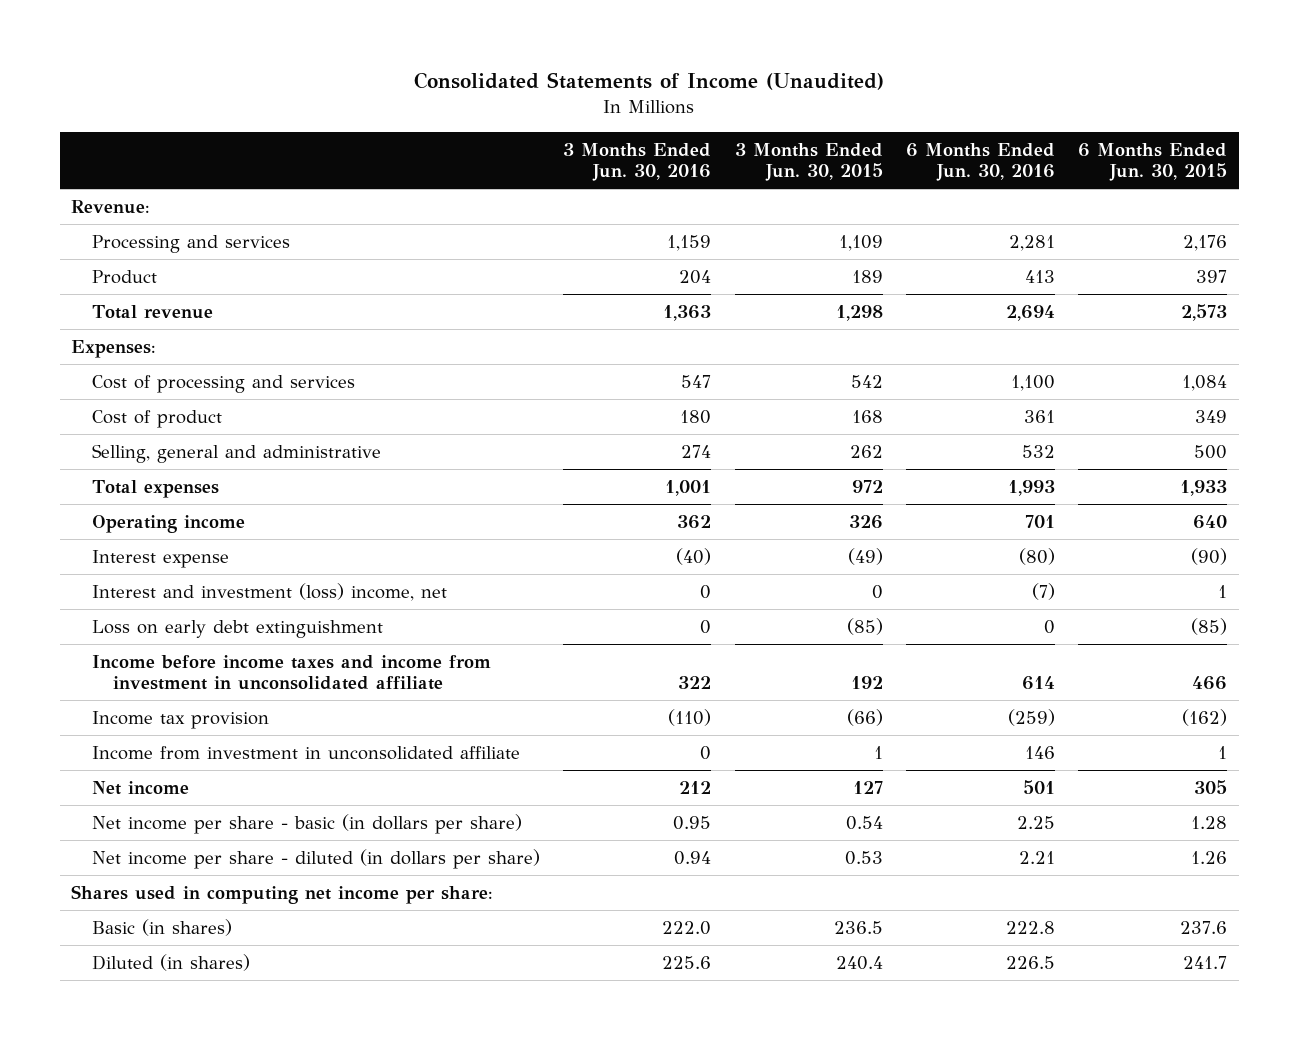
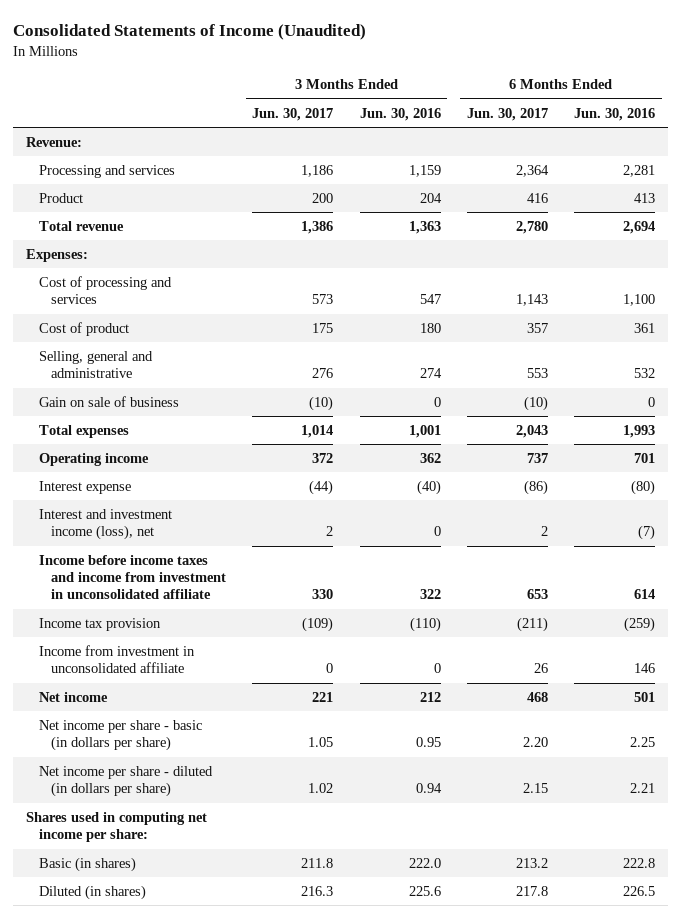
- | 3 Months Ended Jun. 30, 2016 | 3 Months Ended Jun. 30, 2015 | 6 Months Ended Jun. 30, 2016 | 6 Months Ended Jun. 30, 2015
+ | 3 Months Ended Jun. 30, 2017 | 3 Months Ended Jun. 30, 2016 | 6 Months Ended Jun. 30, 2017 | 6 Months Ended Jun. 30, 2016
+ Gain on sale of business | (10) | 0 | (10) | 0
- Interest and investment (loss) income, net | 0 | 0 | (7) | 1
- Loss on early debt extinguishment | 0 | (85) | 0 | (85)
+ Interest and investment income (loss), net | 2 | 0 | 2 | (7)

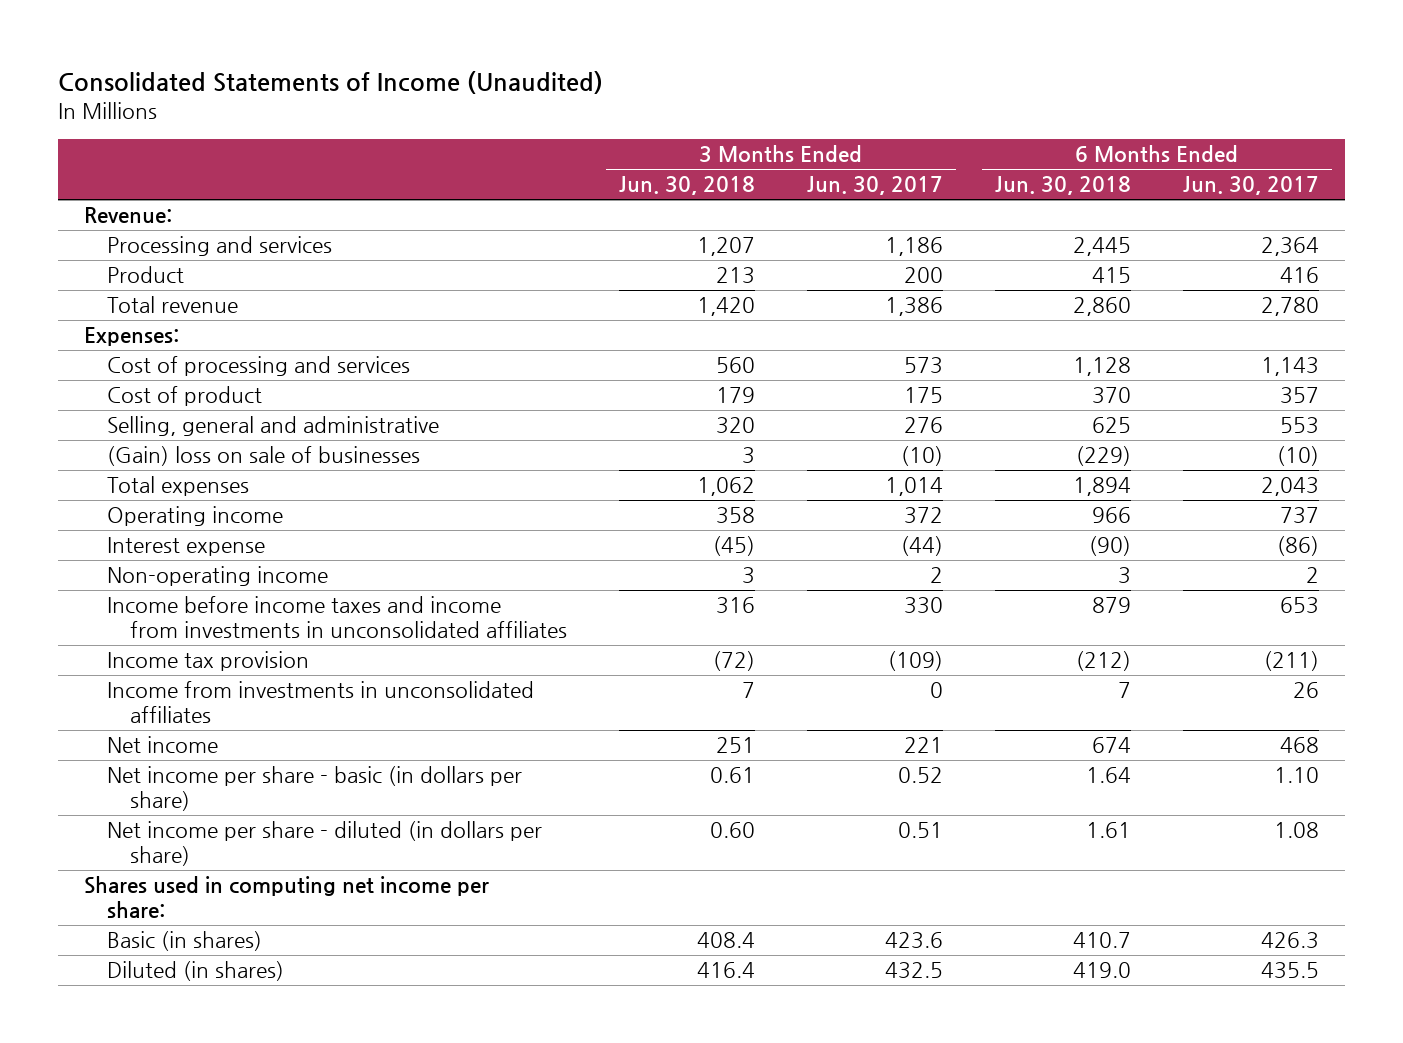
- | 3 Months Ended Jun. 30, 2017 | 3 Months Ended Jun. 30, 2016 | 6 Months Ended Jun. 30, 2017 | 6 Months Ended Jun. 30, 2016
+ | 3 Months Ended Jun. 30, 2018 | 3 Months Ended Jun. 30, 2017 | 6 Months Ended Jun. 30, 2018 | 6 Months Ended Jun. 30, 2017
- Gain on sale of business | (10) | 0 | (10) | 0
+ (Gain) loss on sale of businesses | 3 | (10) | (229) | (10)
- Interest and investment income (loss), net | 2 | 0 | 2 | (7)
- Income before income taxes and income from investment in unconsolidated affiliate | 330 | 322 | 653 | 614
+ Non-operating income | 3 | 2 | 3 | 2
+ Income before income taxes and income from investments in unconsolidated affiliates | 316 | 330 | 879 | 653
- Income from investment in unconsolidated affiliate | 0 | 0 | 26 | 146
+ Income from investments in unconsolidated affiliates | 7 | 0 | 7 | 26
- Net income per share - basic (in dollars per share) | 1.05 | 0.95 | 2.20 | 2.25
- Net income per share - diluted (in dollars per share) | 1.02 | 0.94 | 2.15 | 2.21
+ Net income per share - basic (in dollars per share) | 0.61 | 0.52 | 1.64 | 1.10
+ Net income per share - diluted (in dollars per share) | 0.60 | 0.51 | 1.61 | 1.08
- Basic (in shares) | 211.8 | 222.0 | 213.2 | 222.8
- Diluted (in shares) | 216.3 | 225.6 | 217.8 | 226.5
+ Basic (in shares) | 408.4 | 423.6 | 410.7 | 426.3
+ Diluted (in shares) | 416.4 | 432.5 | 419.0 | 435.5

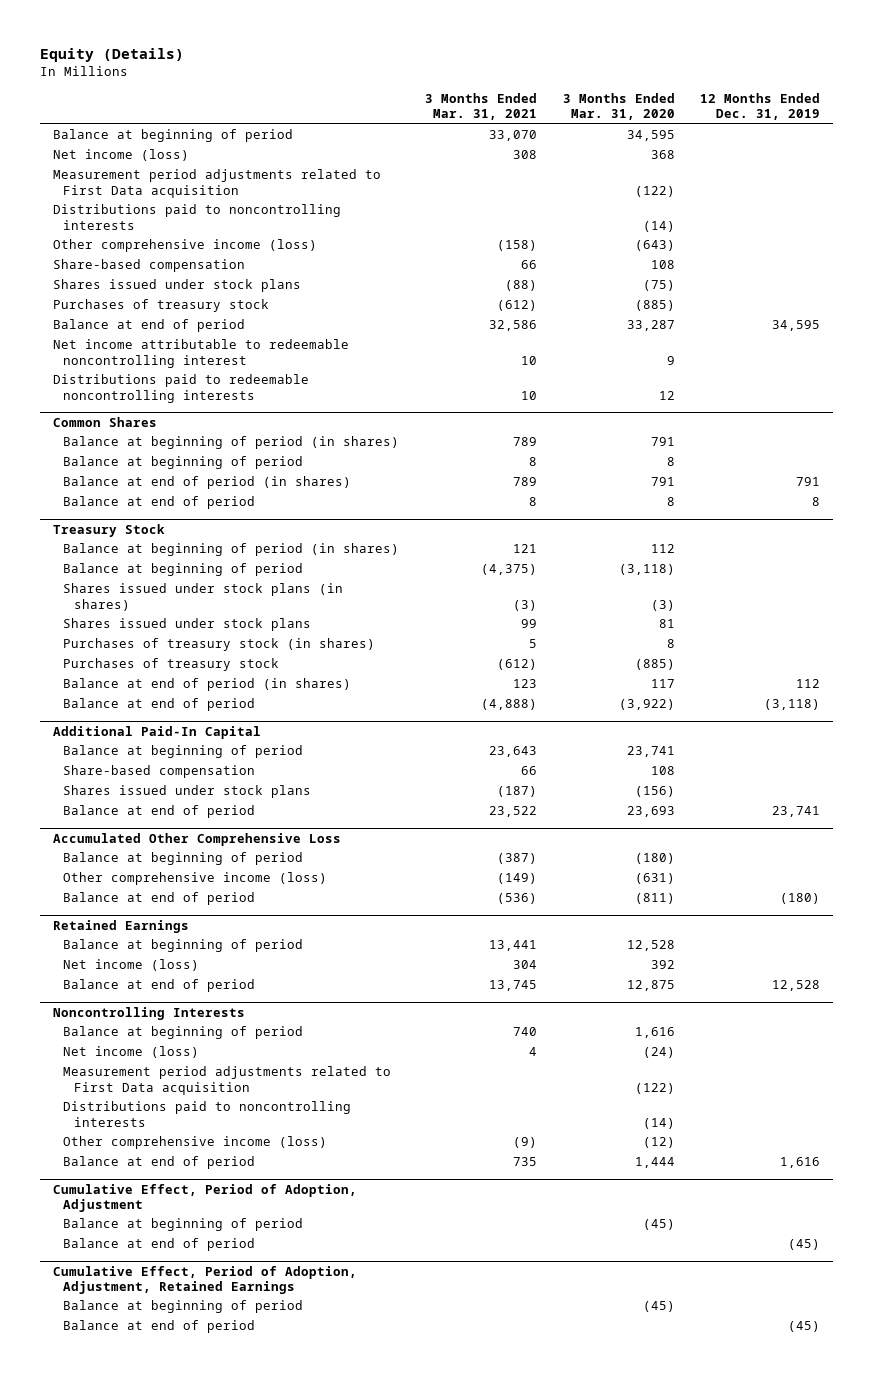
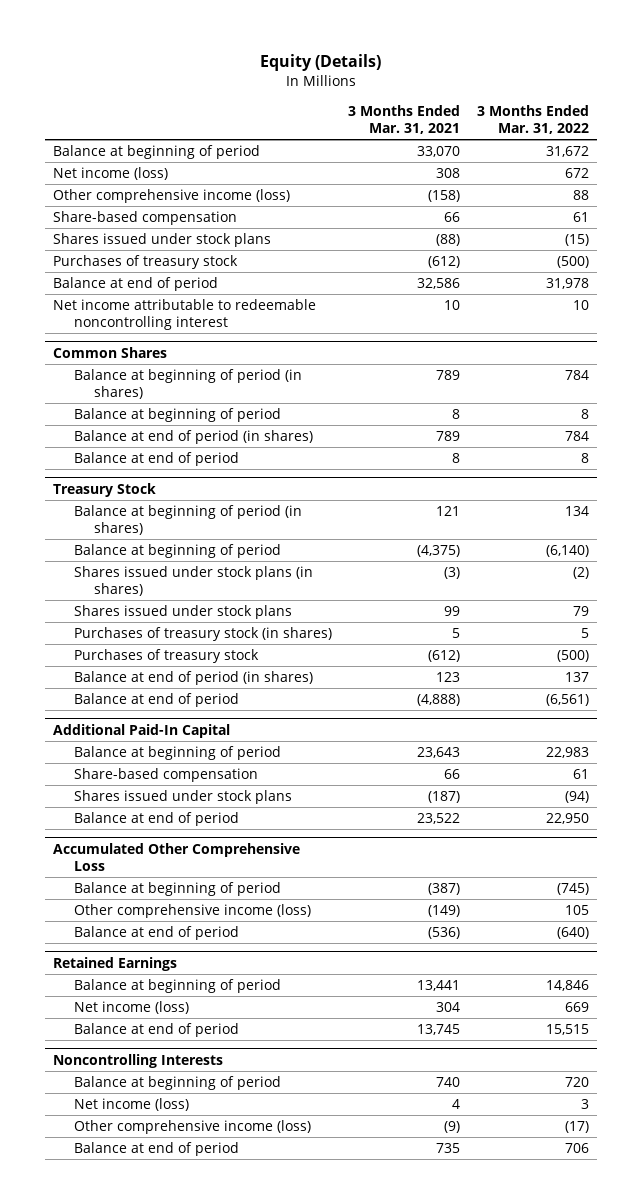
- | 3 Months Ended Mar. 31, 2021 | 3 Months Ended Mar. 31, 2020 | 12 Months Ended Dec. 31, 2019
+ | 3 Months Ended Mar. 31, 2021 | 3 Months Ended Mar. 31, 2022
- Measurement period adjustments related to First Data acquisition | | (122) |
- Distributions paid to noncontrolling interests | | (14) |
- Distributions paid to redeemable noncontrolling interests | 10 | 12 |
@ Noncontrolling Interests
- Measurement period adjustments related to First Data acquisition | | (122) |
- Distributions paid to noncontrolling interests | | (14) |
- Cumulative Effect, Period of Adoption, Adjustment
- Balance at beginning of period | | (45) |
- Balance at end of period | | | (45)
- Cumulative Effect, Period of Adoption, Adjustment, Retained Earnings
- Balance at beginning of period | | (45) |
- Balance at end of period | | | (45)

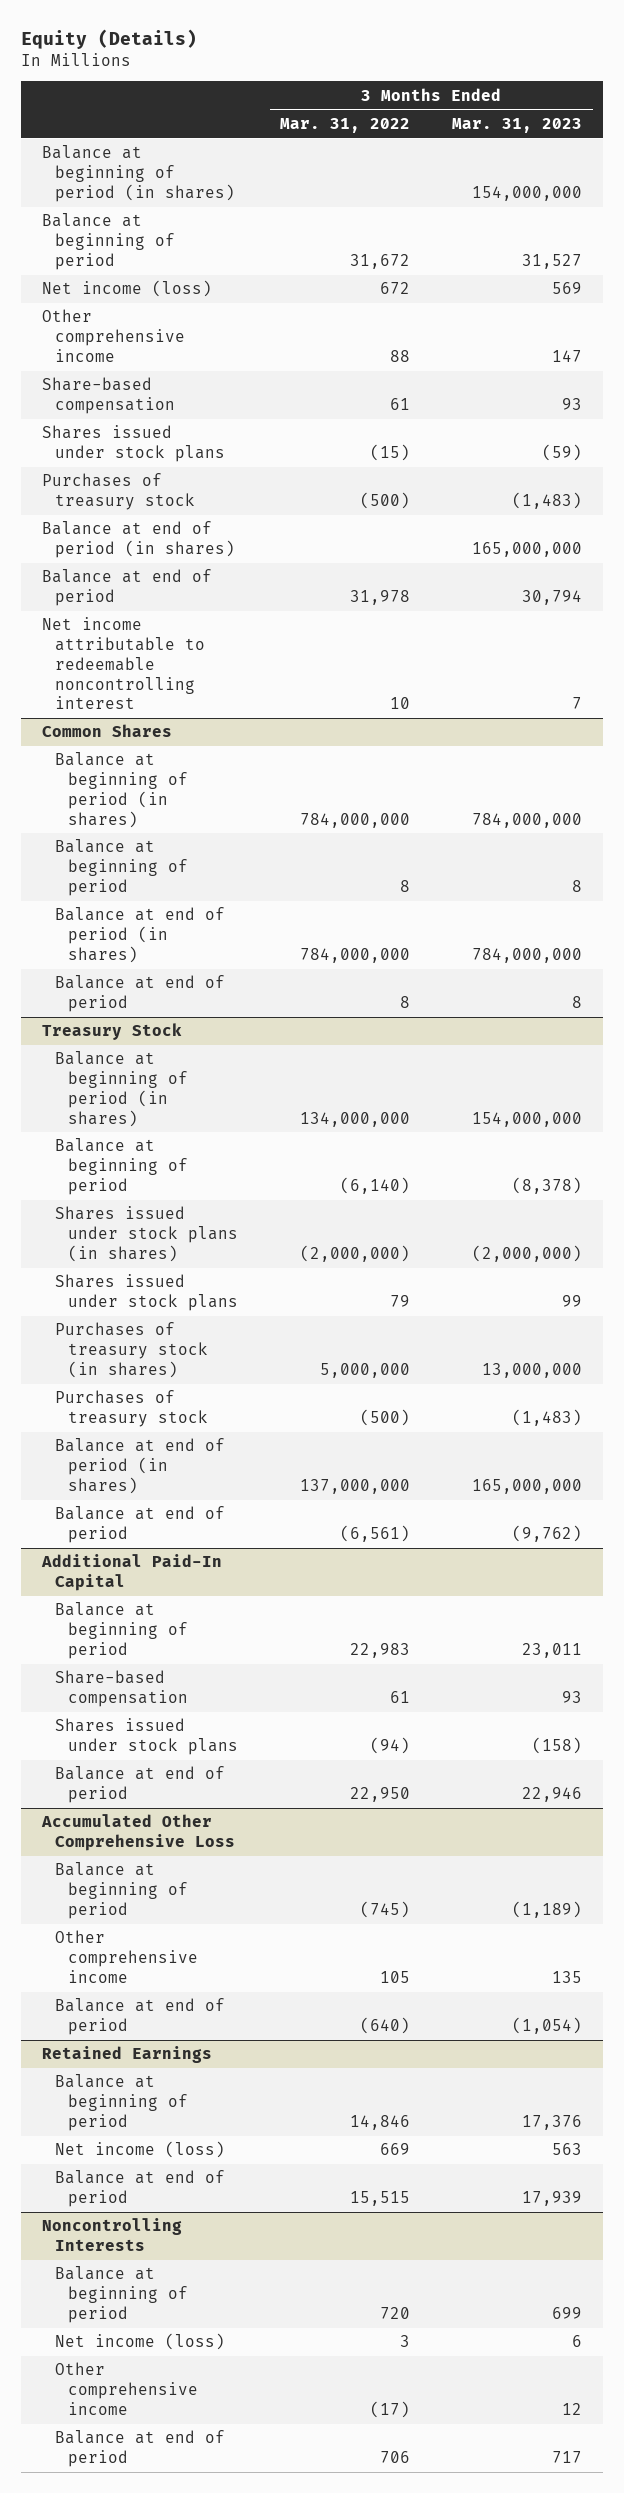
- | 3 Months Ended Mar. 31, 2021 | 3 Months Ended Mar. 31, 2022
+ | 3 Months Ended Mar. 31, 2022 | 3 Months Ended Mar. 31, 2023
+ Balance at beginning of period (in shares) | | 154,000,000
- Other comprehensive income (loss) | (158) | 88
+ Other comprehensive income | 88 | 147
+ Balance at end of period (in shares) | | 165,000,000
@ Common Shares
- Balance at beginning of period (in shares) | 789 | 784
+ Balance at beginning of period (in shares) | 784,000,000 | 784,000,000
- Balance at end of period (in shares) | 789 | 784
+ Balance at end of period (in shares) | 784,000,000 | 784,000,000
@ Treasury Stock
- Balance at beginning of period (in shares) | 121 | 134
+ Balance at beginning of period (in shares) | 134,000,000 | 154,000,000
- Shares issued under stock plans (in shares) | (3) | (2)
+ Shares issued under stock plans (in shares) | (2,000,000) | (2,000,000)
- Purchases of treasury stock (in shares) | 5 | 5
+ Purchases of treasury stock (in shares) | 5,000,000 | 13,000,000
- Balance at end of period (in shares) | 123 | 137
+ Balance at end of period (in shares) | 137,000,000 | 165,000,000
@ Accumulated Other Comprehensive Loss
- Other comprehensive income (loss) | (149) | 105
+ Other comprehensive income | 105 | 135
@ Noncontrolling Interests
- Other comprehensive income (loss) | (9) | (17)
+ Other comprehensive income | (17) | 12

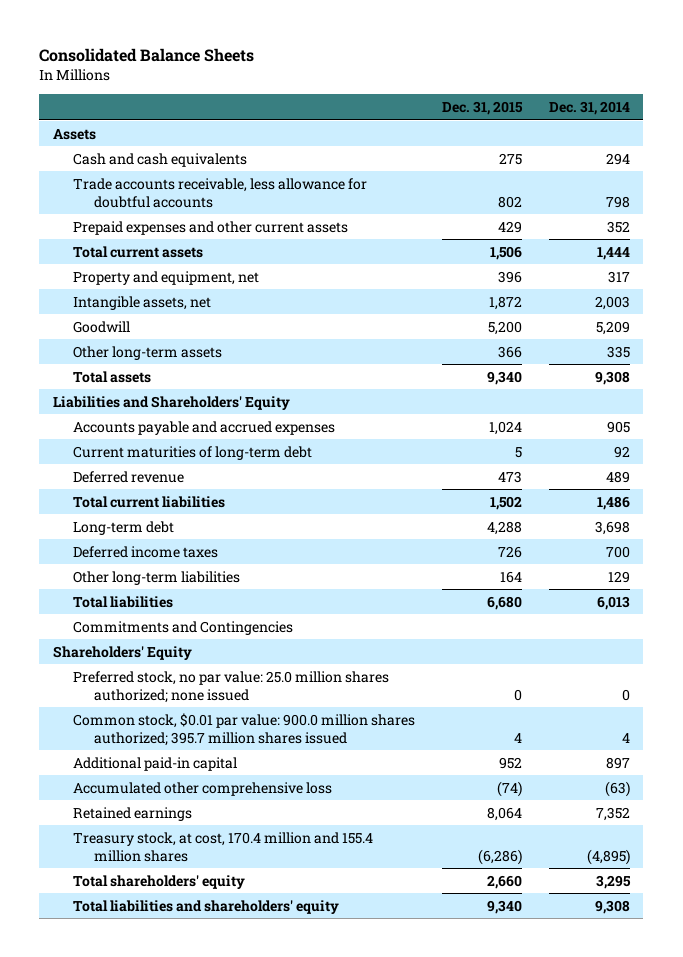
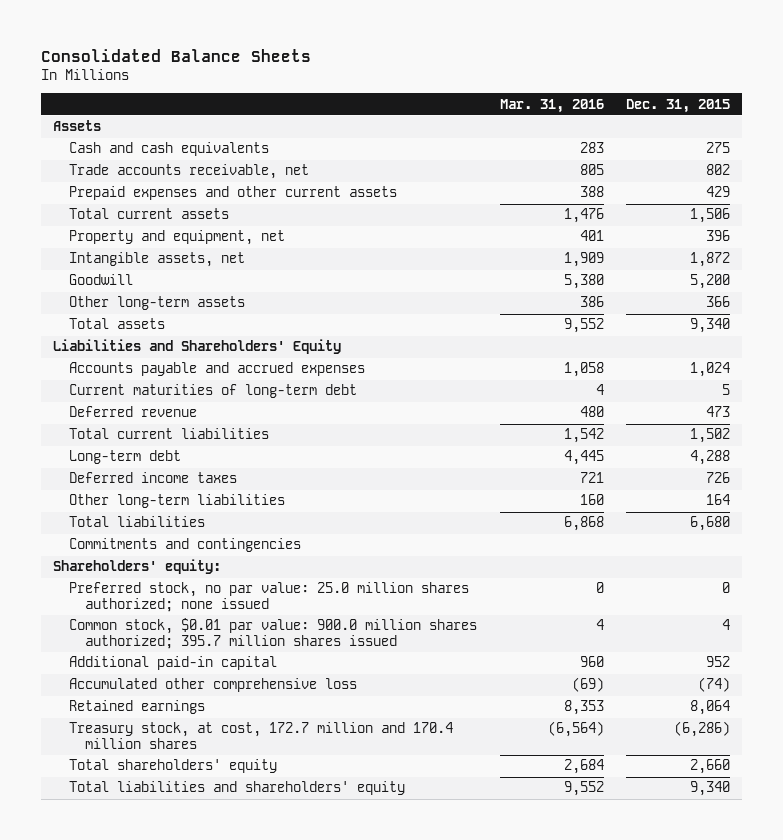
- | Dec. 31, 2015 | Dec. 31, 2014
+ | Mar. 31, 2016 | Dec. 31, 2015
- Trade accounts receivable, less allowance for doubtful accounts | 802 | 798
+ Trade accounts receivable, net | 805 | 802
- Commitments and Contingencies
- Shareholders' Equity
+ Commitments and contingencies
+ Shareholders' equity:
- Treasury stock, at cost, 170.4 million and 155.4 million shares | (6,286) | (4,895)
+ Treasury stock, at cost, 172.7 million and 170.4 million shares | (6,564) | (6,286)

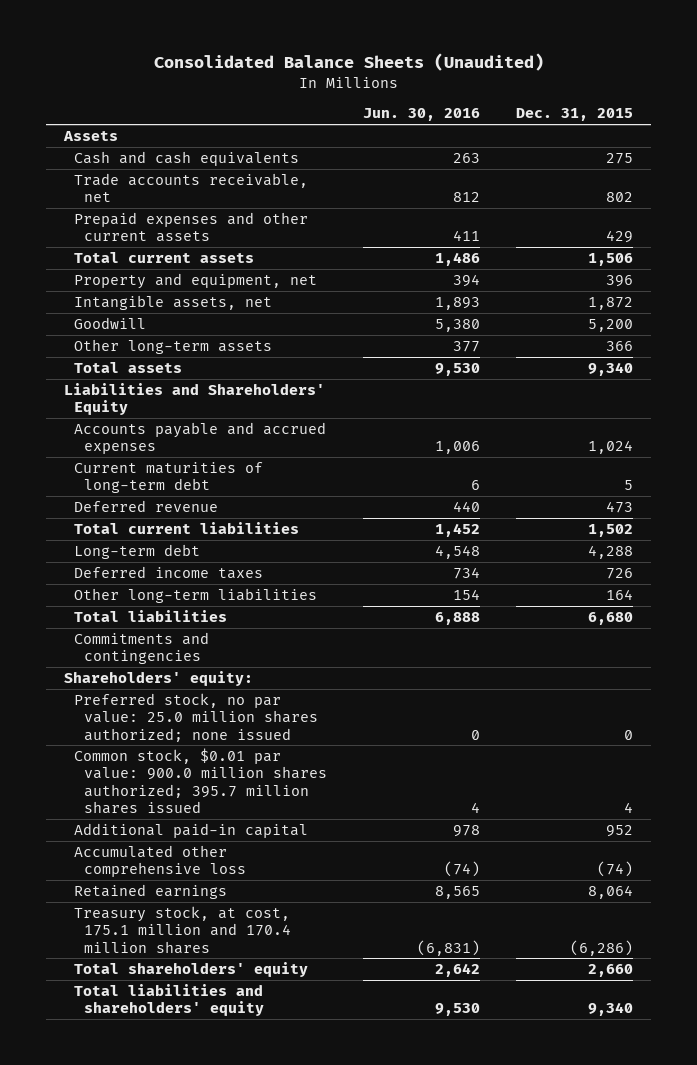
- Consolidated Balance Sheets
+ Consolidated Balance Sheets (Unaudited)
- | Mar. 31, 2016 | Dec. 31, 2015
+ | Jun. 30, 2016 | Dec. 31, 2015
- Treasury stock, at cost, 172.7 million and 170.4 million shares | (6,564) | (6,286)
+ Treasury stock, at cost, 175.1 million and 170.4 million shares | (6,831) | (6,286)

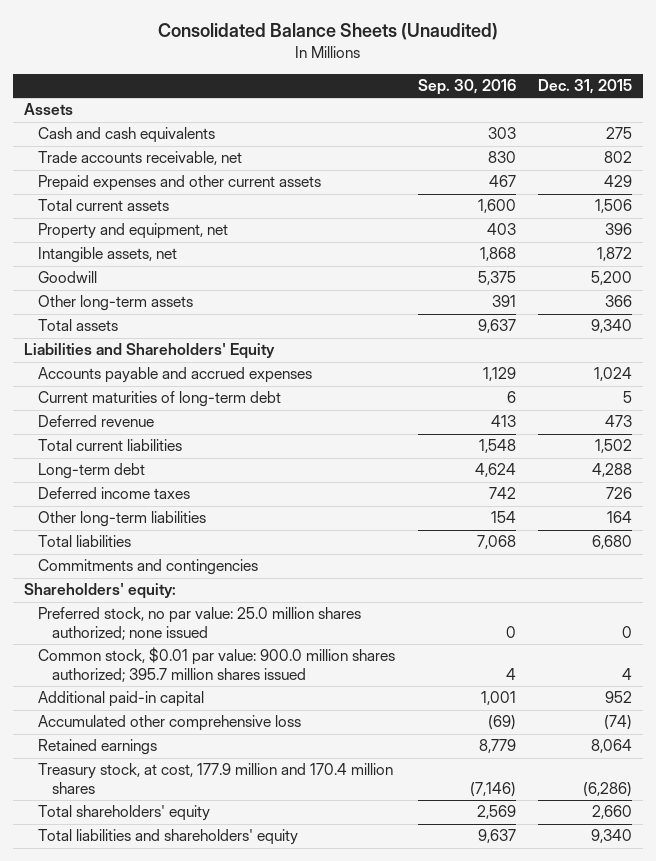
- | Jun. 30, 2016 | Dec. 31, 2015
+ | Sep. 30, 2016 | Dec. 31, 2015
- Treasury stock, at cost, 175.1 million and 170.4 million shares | (6,831) | (6,286)
+ Treasury stock, at cost, 177.9 million and 170.4 million shares | (7,146) | (6,286)

